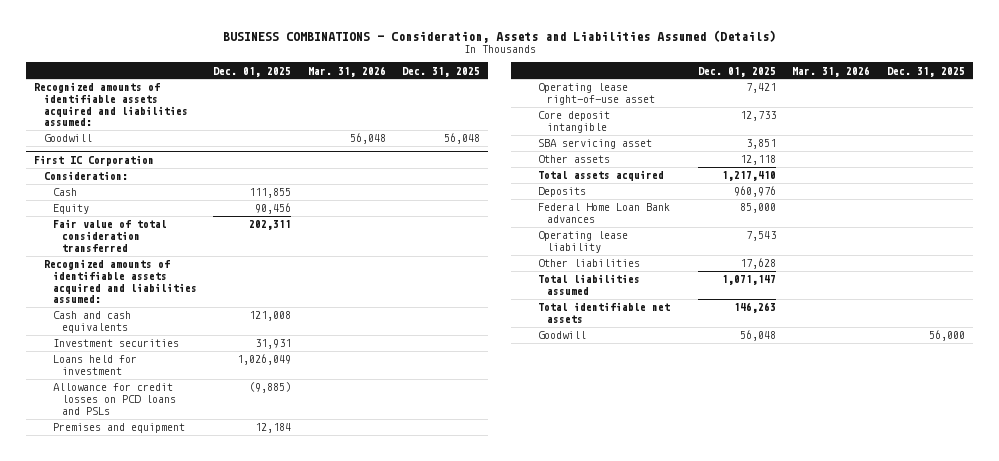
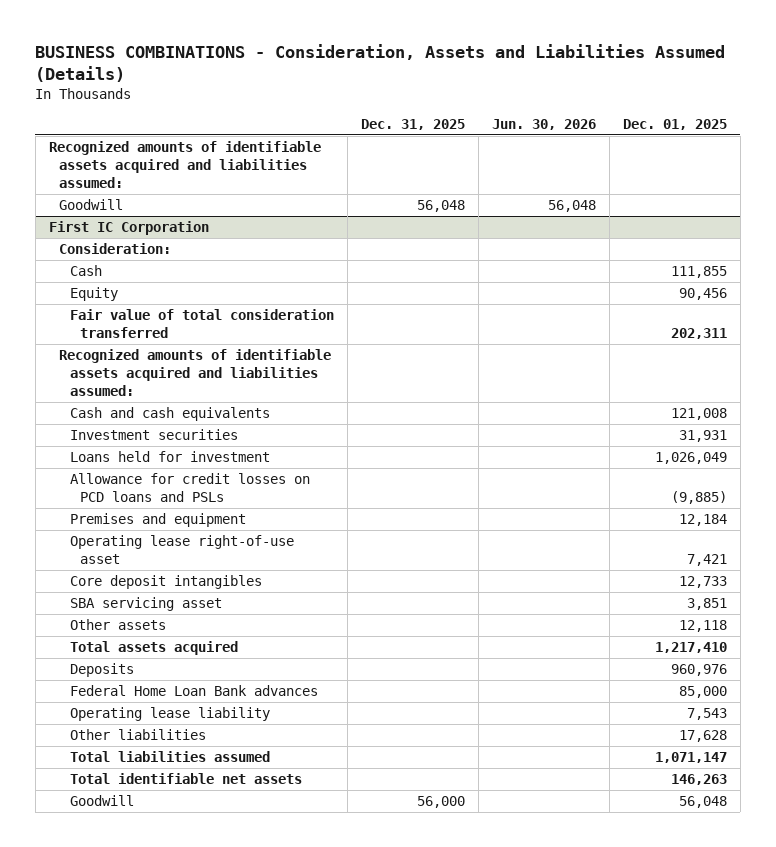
- | Dec. 01, 2025 | Mar. 31, 2026 | Dec. 31, 2025
+ | Dec. 31, 2025 | Jun. 30, 2026 | Dec. 01, 2025
@ First IC Corporation
- Core deposit intangible | 12,733 | |
+ Core deposit intangibles | | | 12,733

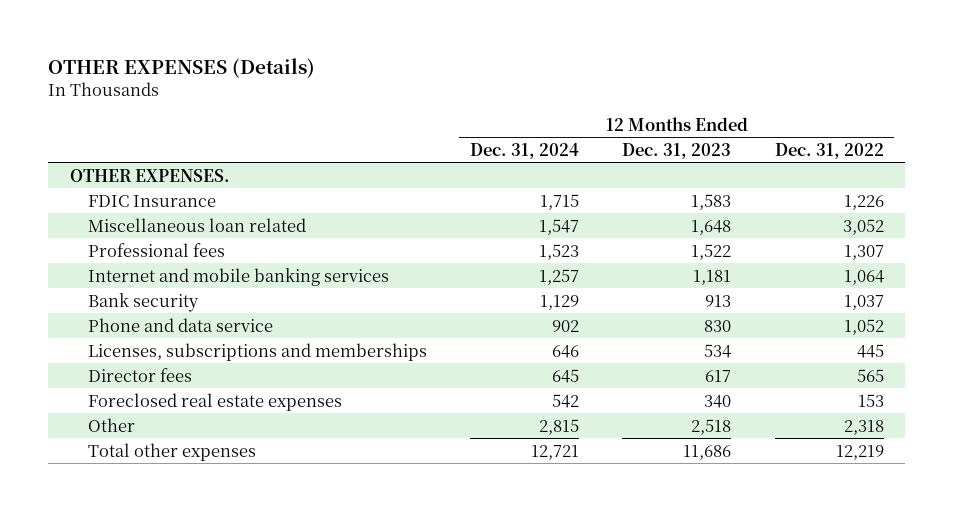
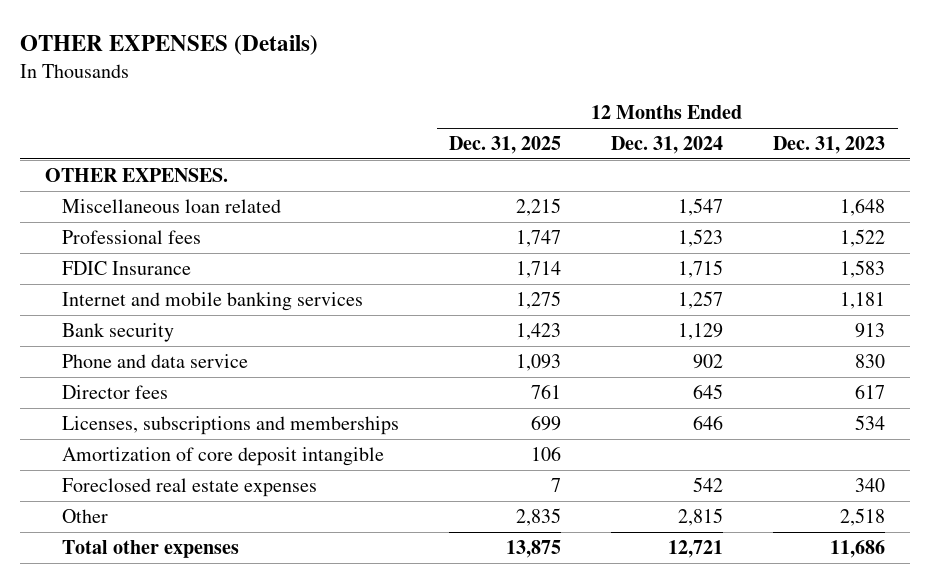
- | 12 Months Ended Dec. 31, 2024 | 12 Months Ended Dec. 31, 2023 | 12 Months Ended Dec. 31, 2022
+ | 12 Months Ended Dec. 31, 2025 | 12 Months Ended Dec. 31, 2024 | 12 Months Ended Dec. 31, 2023
moved down: FDIC Insurance | 1,714 | 1,715 | 1,583
moved down: Licenses, subscriptions and memberships | 699 | 646 | 534
+ Amortization of core deposit intangible | 106 | |

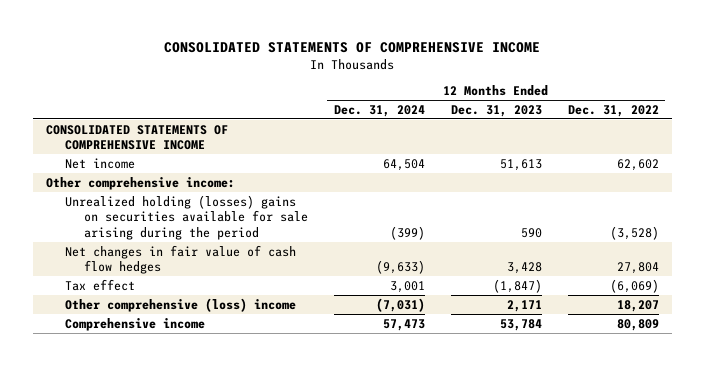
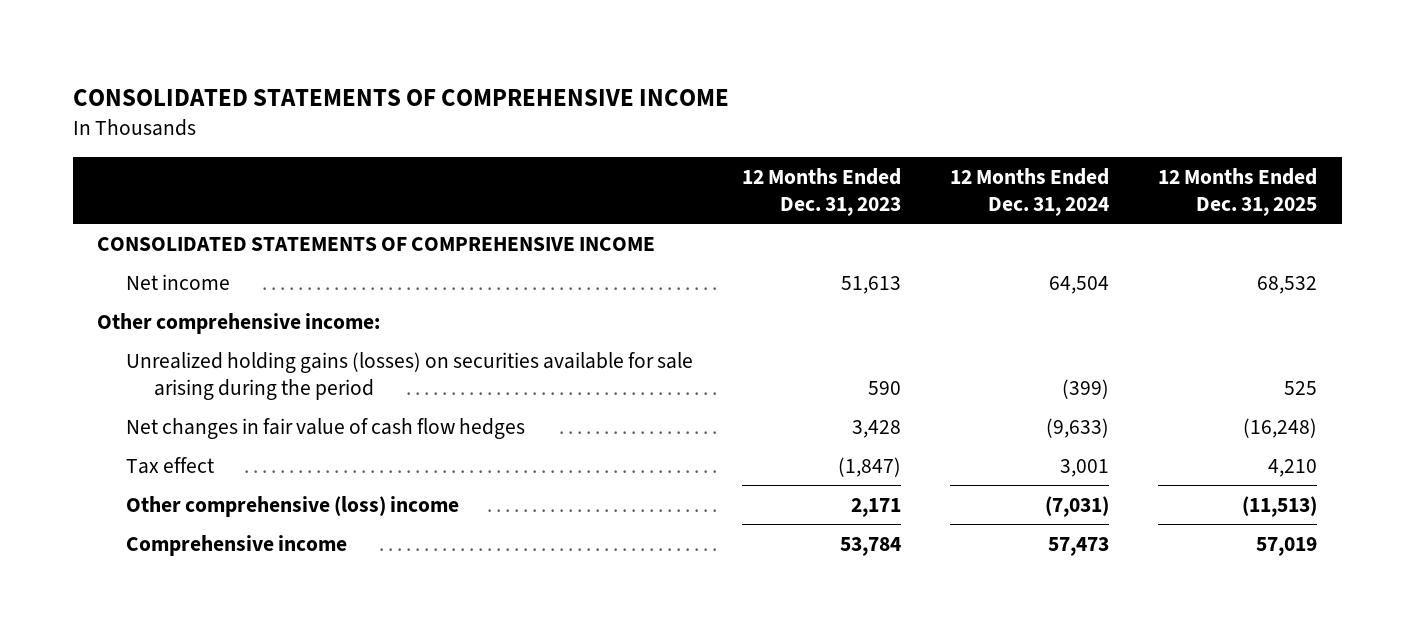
- | 12 Months Ended Dec. 31, 2024 | 12 Months Ended Dec. 31, 2023 | 12 Months Ended Dec. 31, 2022
+ | 12 Months Ended Dec. 31, 2023 | 12 Months Ended Dec. 31, 2024 | 12 Months Ended Dec. 31, 2025
- Unrealized holding (losses) gains on securities available for sale arising during the period | (399) | 590 | (3,528)
+ Unrealized holding gains (losses) on securities available for sale arising during the period | 590 | (399) | 525

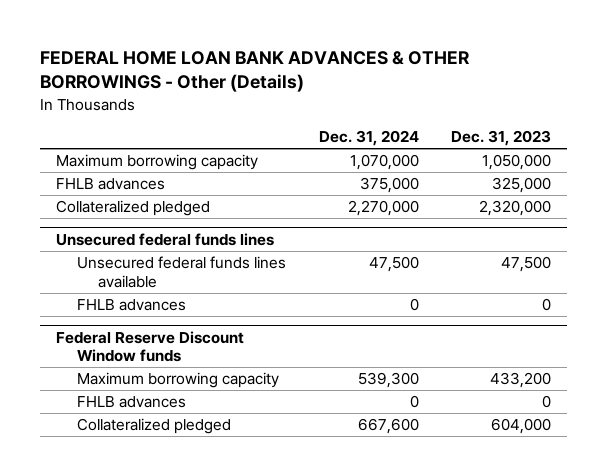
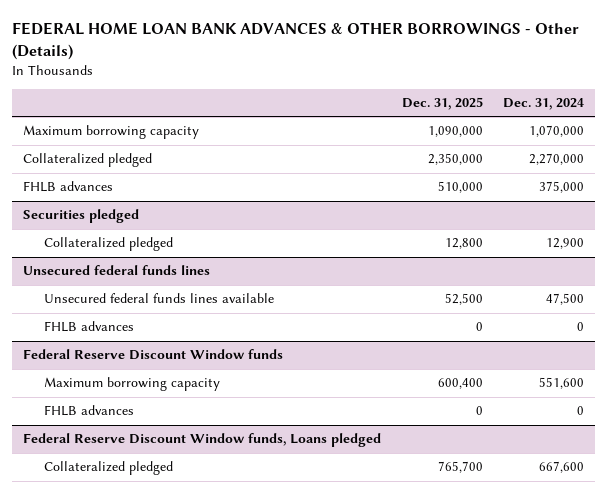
- | Dec. 31, 2024 | Dec. 31, 2023
+ | Dec. 31, 2025 | Dec. 31, 2024
moved down: FHLB advances | 510,000 | 375,000
+ Securities pledged
+ Collateralized pledged | 12,800 | 12,900
@ Federal Reserve Discount Window funds
- Maximum borrowing capacity | 539,300 | 433,200
+ Maximum borrowing capacity | 600,400 | 551,600
+ Federal Reserve Discount Window funds, Loans pledged

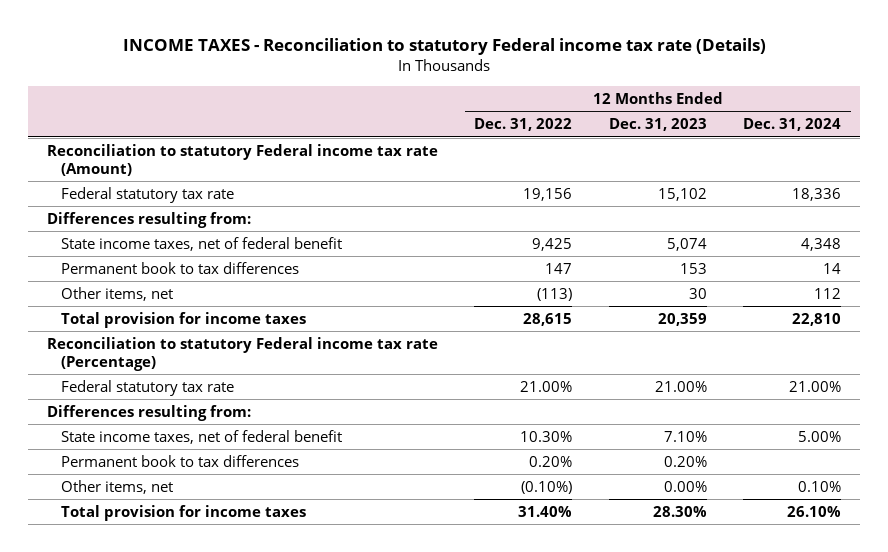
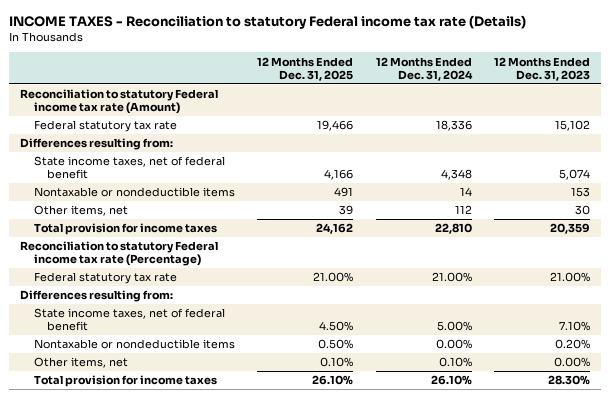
- | 12 Months Ended Dec. 31, 2022 | 12 Months Ended Dec. 31, 2023 | 12 Months Ended Dec. 31, 2024
+ | 12 Months Ended Dec. 31, 2025 | 12 Months Ended Dec. 31, 2024 | 12 Months Ended Dec. 31, 2023
- Permanent book to tax differences | 147 | 153 | 14
+ Nontaxable or nondeductible items | 491 | 14 | 153
- Permanent book to tax differences | 0.20% | 0.20% |
+ Nontaxable or nondeductible items | 0.50% | 0.00% | 0.20%

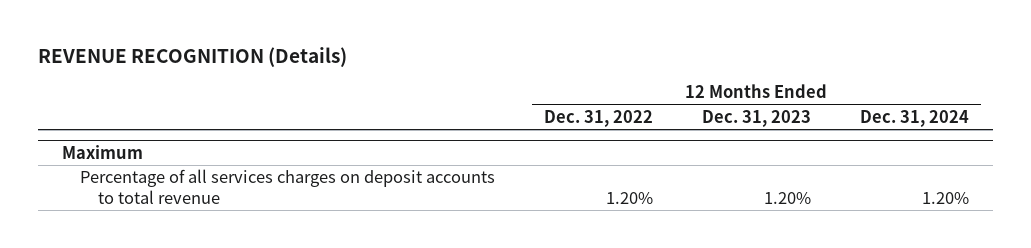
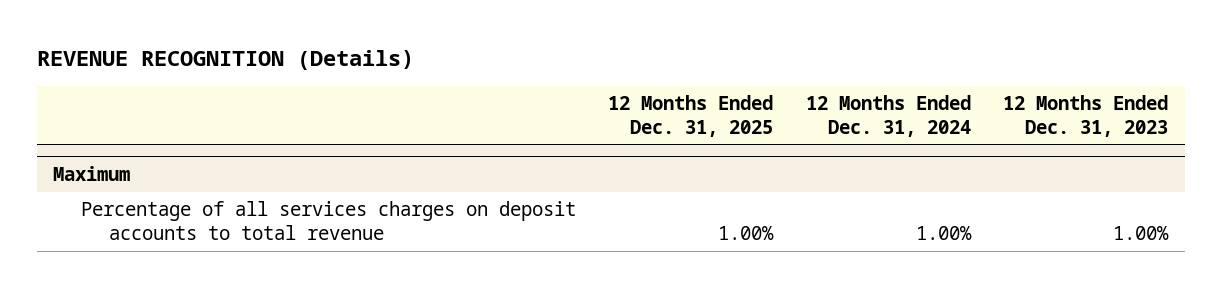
- | 12 Months Ended Dec. 31, 2022 | 12 Months Ended Dec. 31, 2023 | 12 Months Ended Dec. 31, 2024
+ | 12 Months Ended Dec. 31, 2025 | 12 Months Ended Dec. 31, 2024 | 12 Months Ended Dec. 31, 2023
@ Maximum
- Percentage of all services charges on deposit accounts to total revenue | 1.20% | 1.20% | 1.20%
+ Percentage of all services charges on deposit accounts to total revenue | 1.00% | 1.00% | 1.00%

